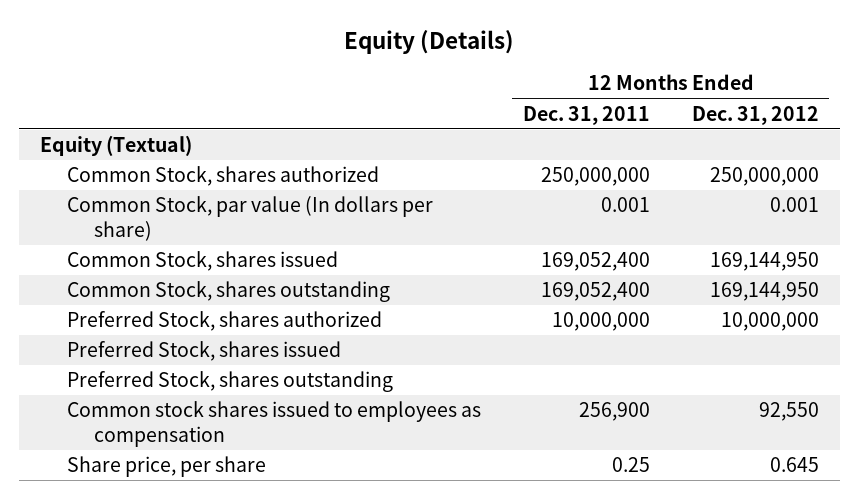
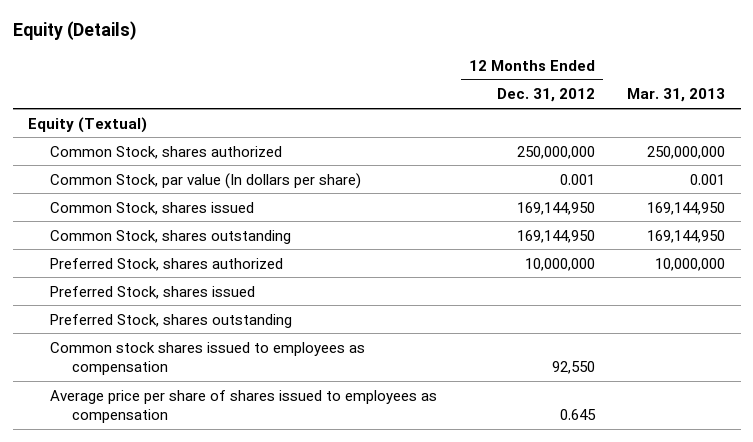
- | 12 Months Ended Dec. 31, 2011 | 12 Months Ended Dec. 31, 2012
+ | 12 Months Ended Dec. 31, 2012 | Mar. 31, 2013
- Share price, per share | 0.25 | 0.645
+ Average price per share of shares issued to employees as compensation | 0.645 |

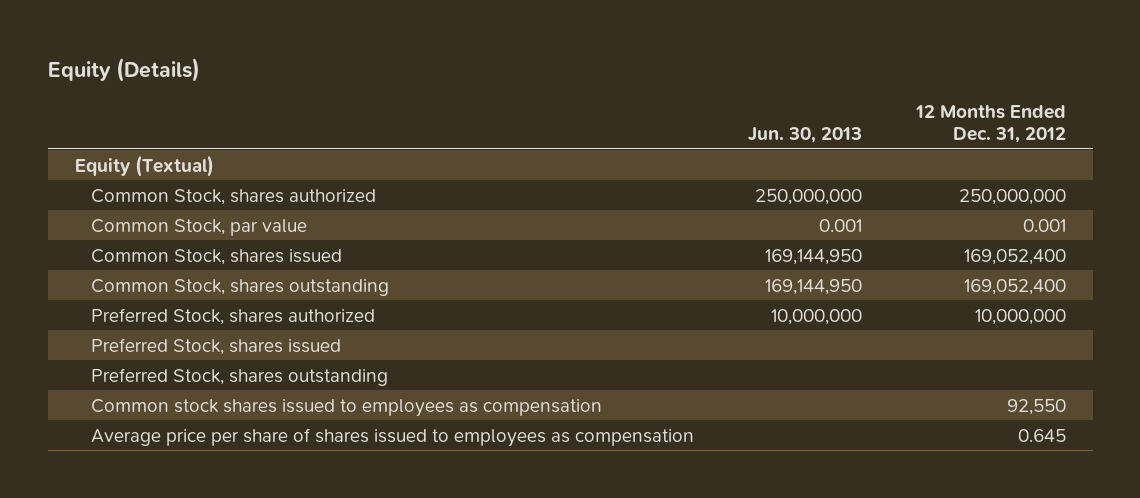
- | 12 Months Ended Dec. 31, 2012 | Mar. 31, 2013
+ | Jun. 30, 2013 | 12 Months Ended Dec. 31, 2012
- Common Stock, par value (In dollars per share) | 0.001 | 0.001
- Common Stock, shares issued | 169,144,950 | 169,144,950
- Common Stock, shares outstanding | 169,144,950 | 169,144,950
+ Common Stock, par value | 0.001 | 0.001
+ Common Stock, shares issued | 169,144,950 | 169,052,400
+ Common Stock, shares outstanding | 169,144,950 | 169,052,400

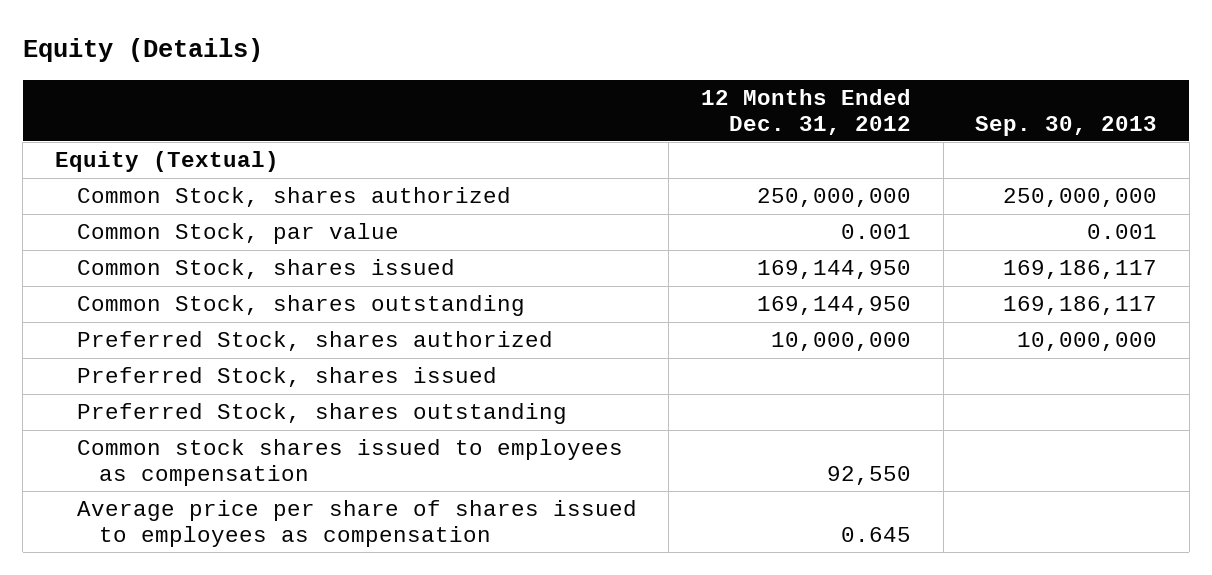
- | Jun. 30, 2013 | 12 Months Ended Dec. 31, 2012
+ | 12 Months Ended Dec. 31, 2012 | Sep. 30, 2013
- Common Stock, shares issued | 169,144,950 | 169,052,400
- Common Stock, shares outstanding | 169,144,950 | 169,052,400
+ Common Stock, shares issued | 169,144,950 | 169,186,117
+ Common Stock, shares outstanding | 169,144,950 | 169,186,117

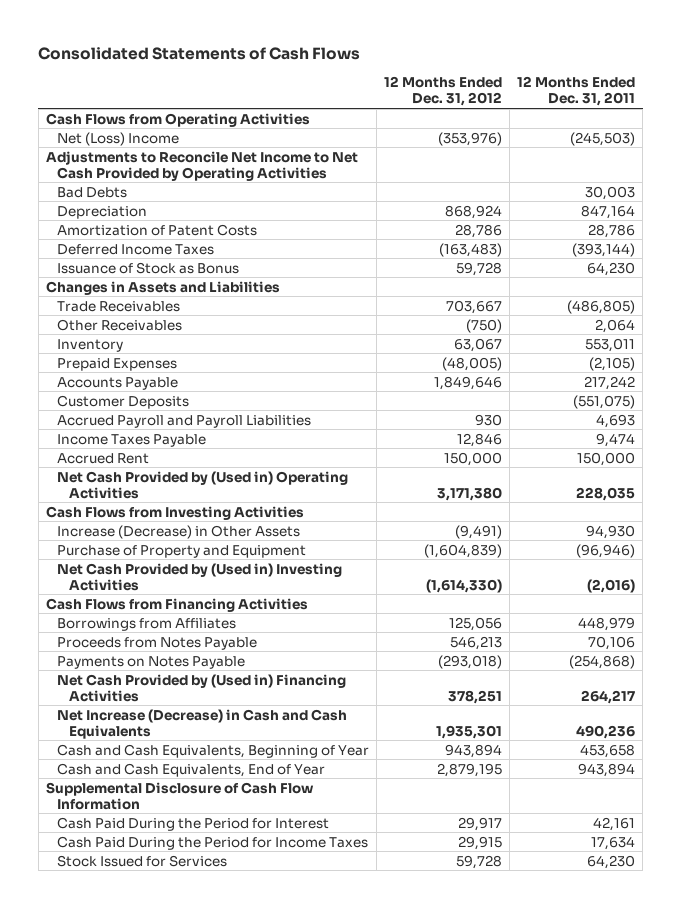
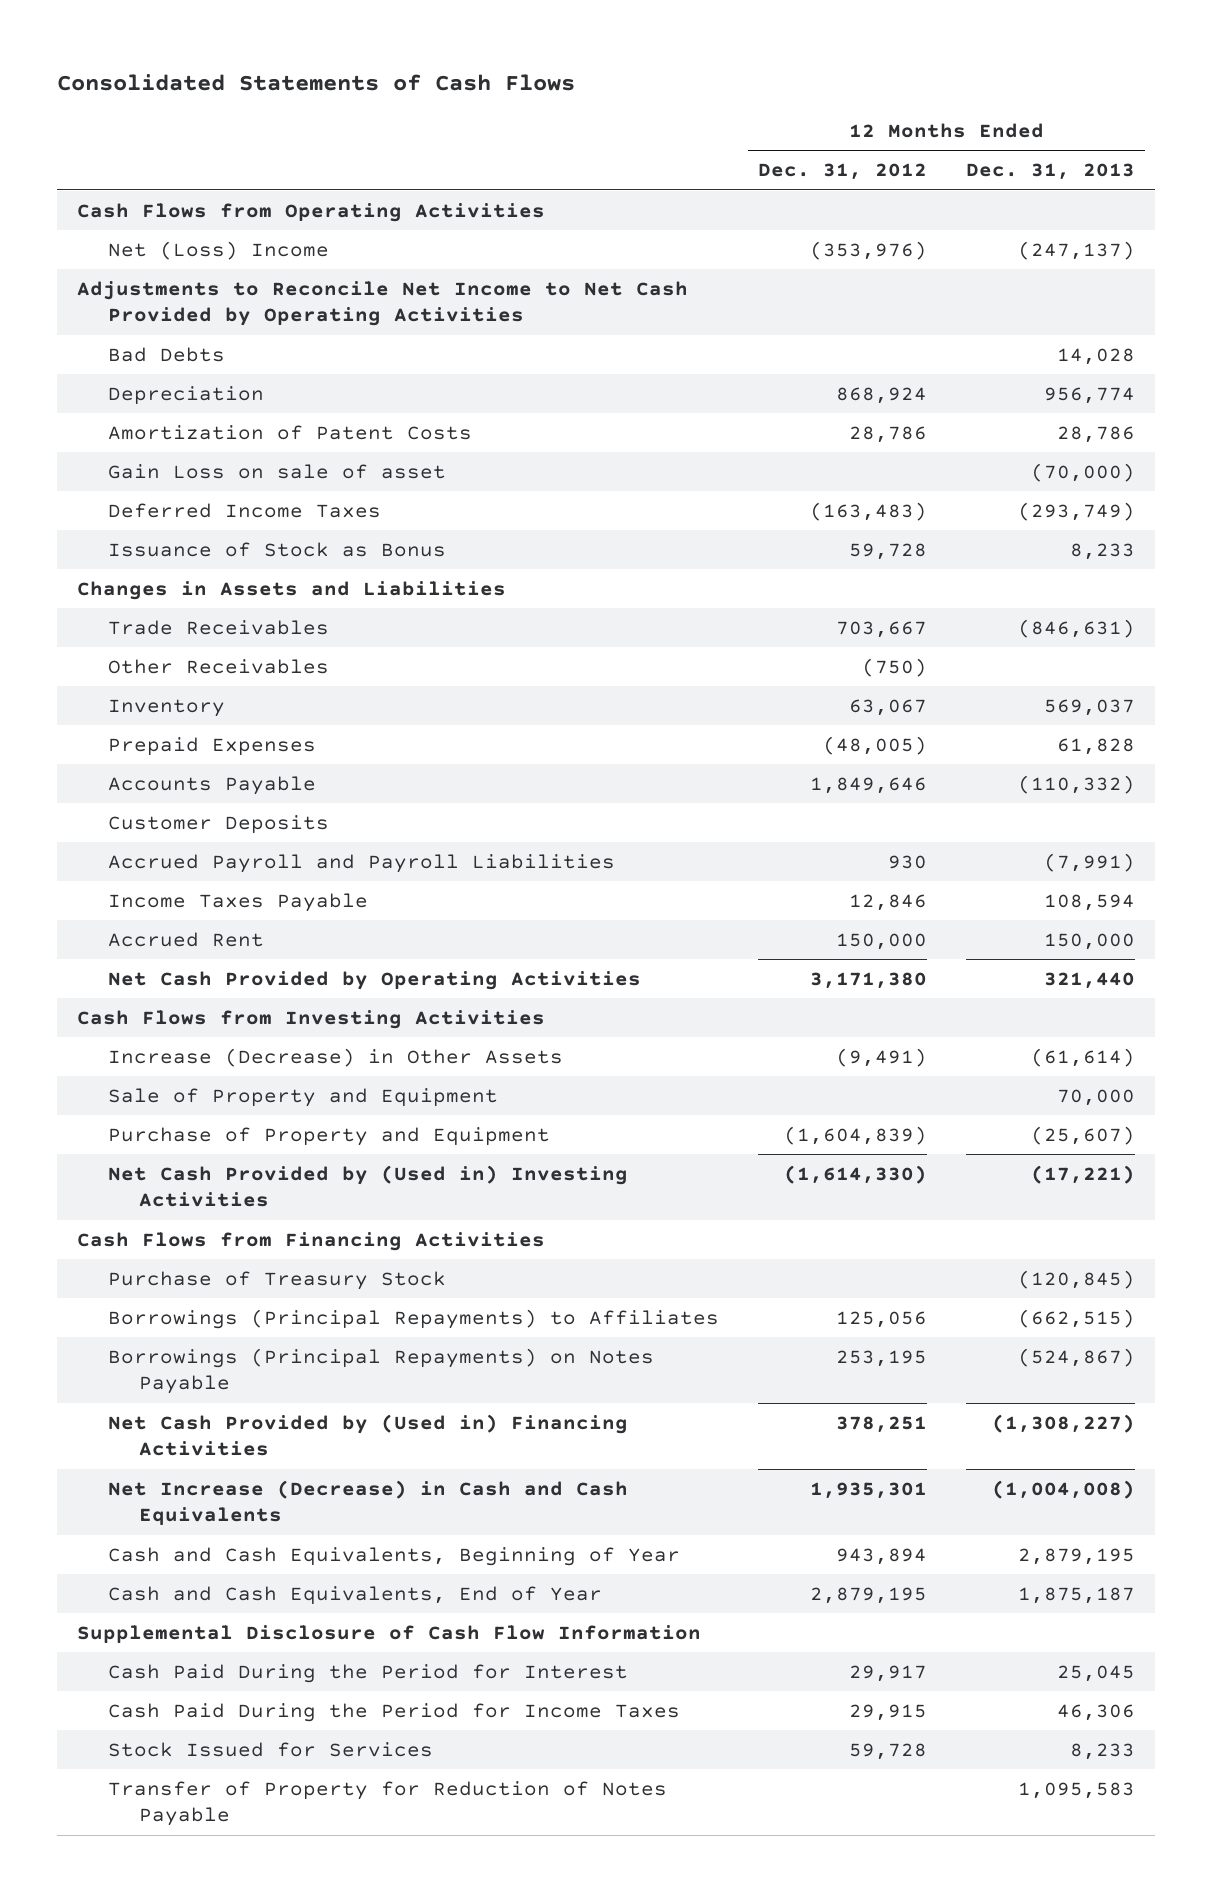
- | 12 Months Ended Dec. 31, 2012 | 12 Months Ended Dec. 31, 2011
+ | 12 Months Ended Dec. 31, 2012 | 12 Months Ended Dec. 31, 2013
+ Gain Loss on sale of asset | | (70,000)
- Net Cash Provided by (Used in) Operating Activities | 3,171,380 | 228,035
+ Net Cash Provided by Operating Activities | 3,171,380 | 321,440
+ Sale of Property and Equipment | | 70,000
- Borrowings from Affiliates | 125,056 | 448,979
- Proceeds from Notes Payable | 546,213 | 70,106
- Payments on Notes Payable | (293,018) | (254,868)
+ Purchase of Treasury Stock | | (120,845)
+ Borrowings (Principal Repayments) to Affiliates | 125,056 | (662,515)
+ Borrowings (Principal Repayments) on Notes Payable | 253,195 | (524,867)
+ Transfer of Property for Reduction of Notes Payable | | 1,095,583

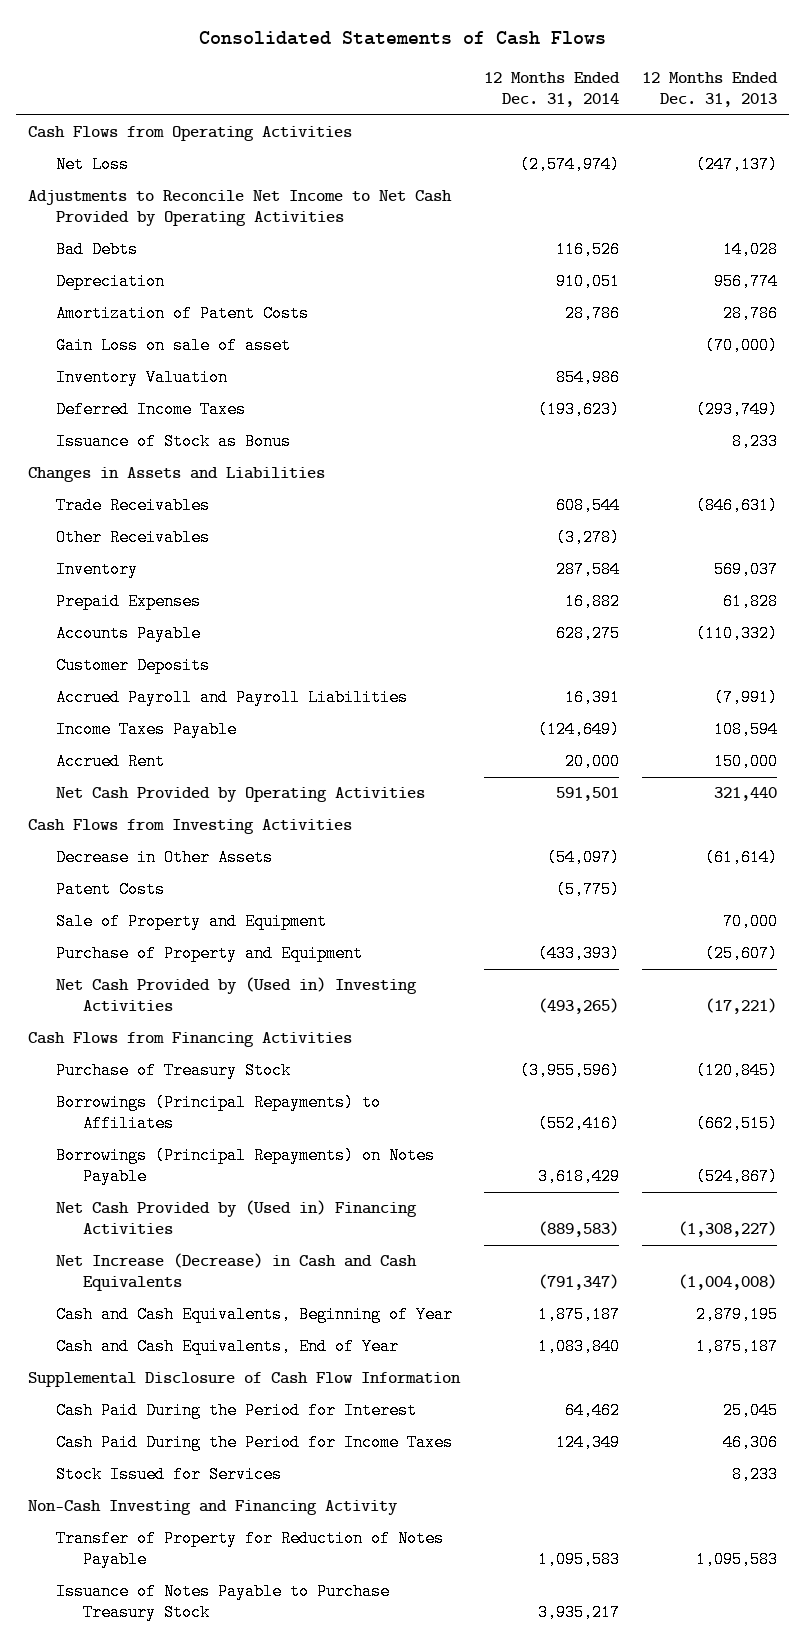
- | 12 Months Ended Dec. 31, 2012 | 12 Months Ended Dec. 31, 2013
+ | 12 Months Ended Dec. 31, 2014 | 12 Months Ended Dec. 31, 2013
- Net (Loss) Income | (353,976) | (247,137)
+ Net Loss | (2,574,974) | (247,137)
+ Inventory Valuation | 854,986 |
- Increase (Decrease) in Other Assets | (9,491) | (61,614)
+ Decrease in Other Assets | (54,097) | (61,614)
+ Patent Costs | (5,775) |
+ Non-Cash Investing and Financing Activity
+ Issuance of Notes Payable to Purchase Treasury Stock | 3,935,217 |

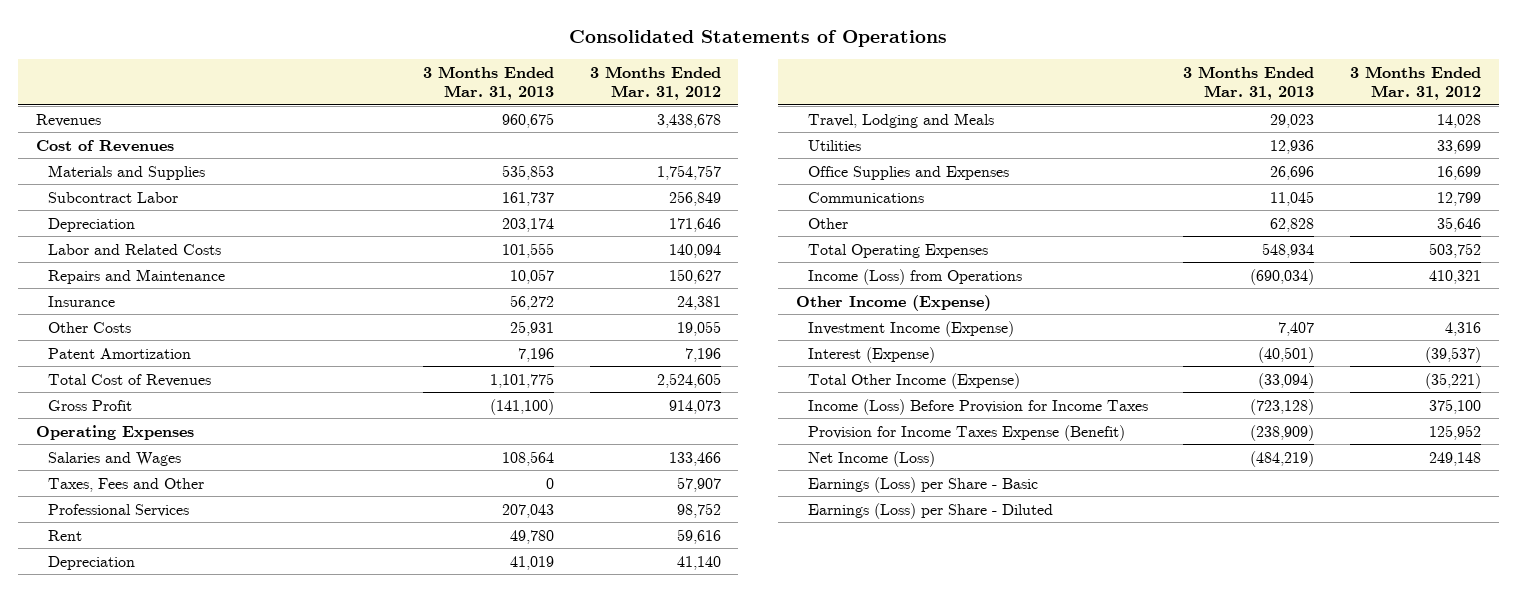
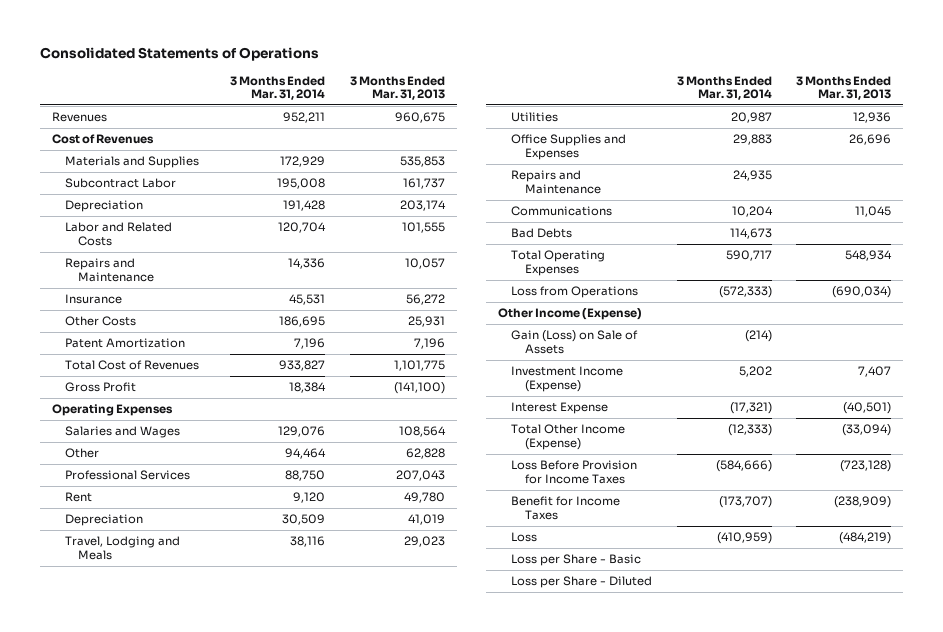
- | 3 Months Ended Mar. 31, 2013 | 3 Months Ended Mar. 31, 2012
+ | 3 Months Ended Mar. 31, 2014 | 3 Months Ended Mar. 31, 2013
- Taxes, Fees and Other | 0 | 57,907
moved up: Other | 94,464 | 62,828
+ Repairs and Maintenance | 24,935 |
+ Bad Debts | 114,673 |
- Income (Loss) from Operations | (690,034) | 410,321
+ Loss from Operations | (572,333) | (690,034)
+ Gain (Loss) on Sale of Assets | (214) |
- Interest (Expense) | (40,501) | (39,537)
+ Interest Expense | (17,321) | (40,501)
- Income (Loss) Before Provision for Income Taxes | (723,128) | 375,100
- Provision for Income Taxes Expense (Benefit) | (238,909) | 125,952
- Net Income (Loss) | (484,219) | 249,148
- Earnings (Loss) per Share - Basic
- Earnings (Loss) per Share - Diluted
+ Loss Before Provision for Income Taxes | (584,666) | (723,128)
+ Benefit for Income Taxes | (173,707) | (238,909)
+ Loss | (410,959) | (484,219)
+ Loss per Share - Basic
+ Loss per Share - Diluted

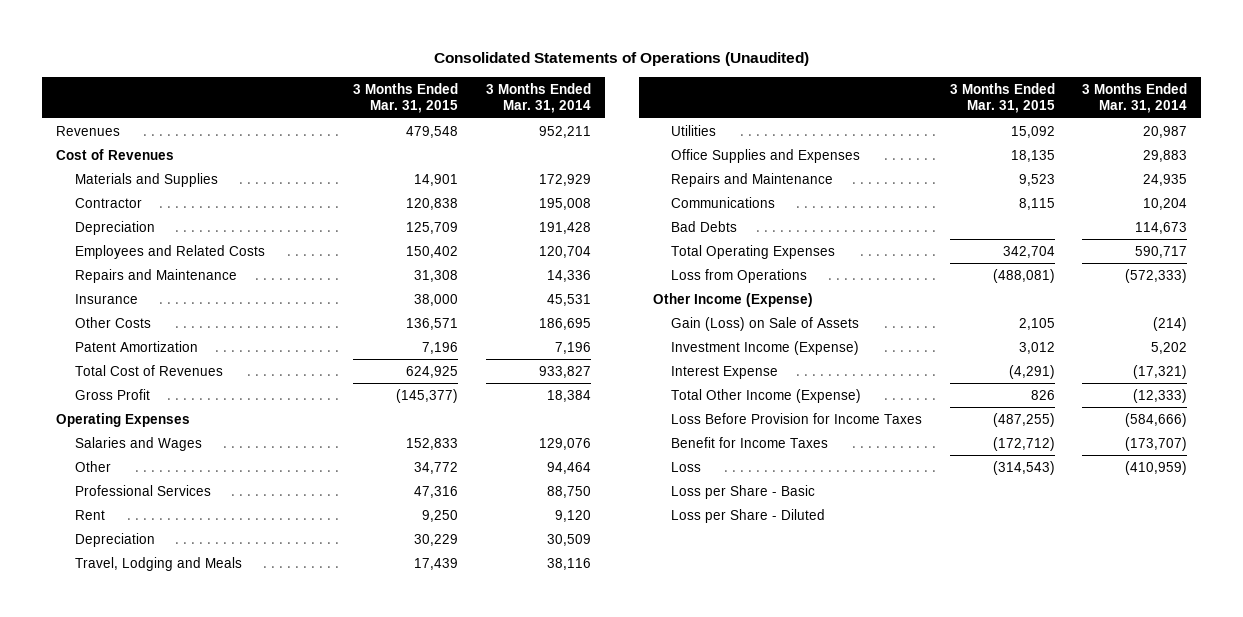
- Consolidated Statements of Operations
+ Consolidated Statements of Operations (Unaudited)
- | 3 Months Ended Mar. 31, 2014 | 3 Months Ended Mar. 31, 2013
+ | 3 Months Ended Mar. 31, 2015 | 3 Months Ended Mar. 31, 2014
- Subcontract Labor | 195,008 | 161,737
+ Contractor | 120,838 | 195,008
- Labor and Related Costs | 120,704 | 101,555
+ Employees and Related Costs | 150,402 | 120,704

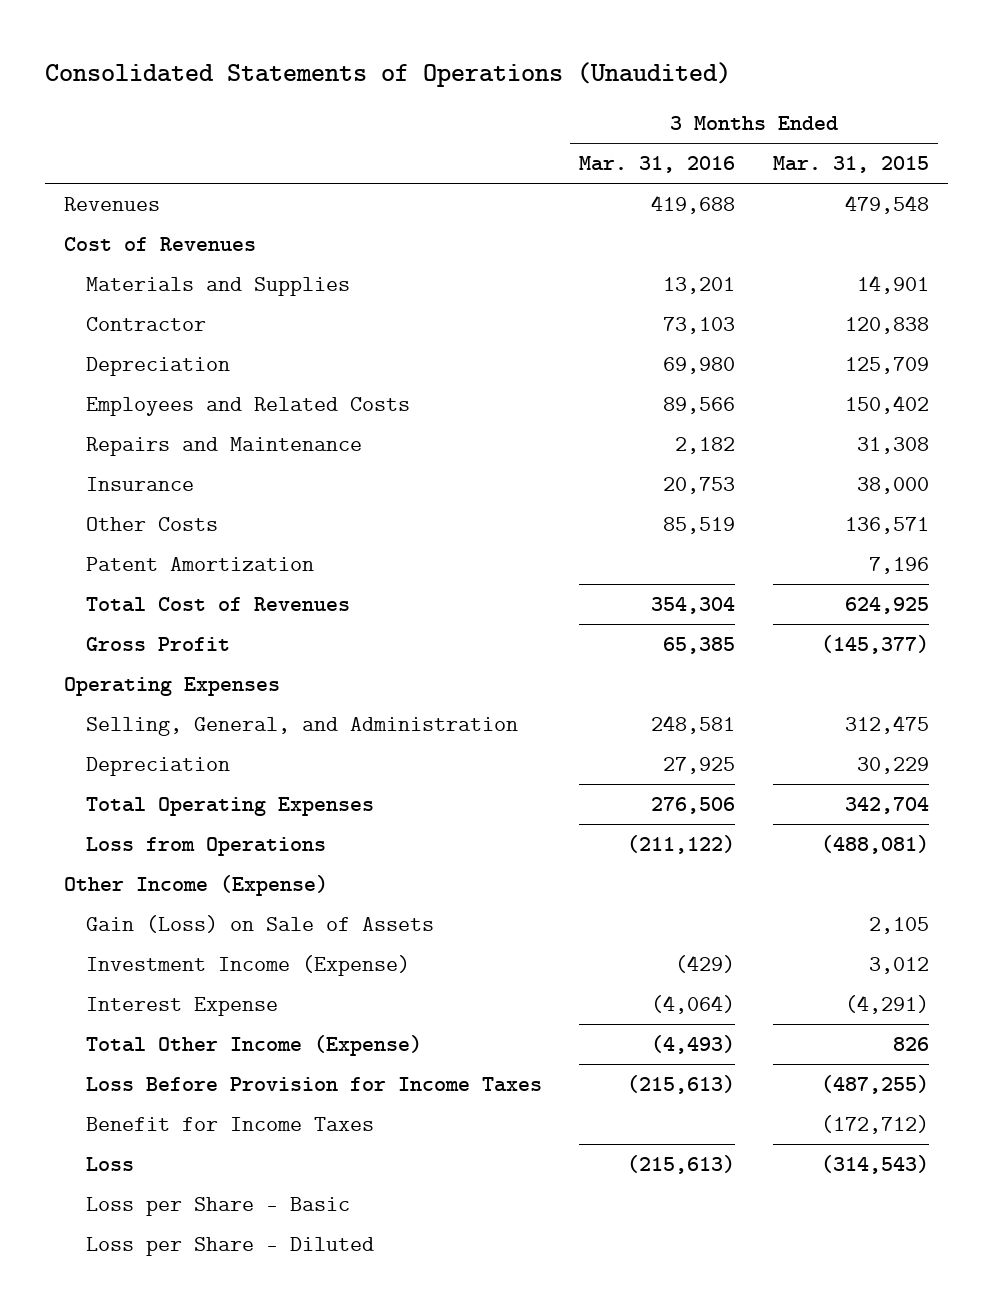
- | 3 Months Ended Mar. 31, 2015 | 3 Months Ended Mar. 31, 2014
+ | 3 Months Ended Mar. 31, 2016 | 3 Months Ended Mar. 31, 2015
- Salaries and Wages | 152,833 | 129,076
- Other | 34,772 | 94,464
- Professional Services | 47,316 | 88,750
- Rent | 9,250 | 9,120
+ Selling, General, and Administration | 248,581 | 312,475
- Travel, Lodging and Meals | 17,439 | 38,116
- Utilities | 15,092 | 20,987
- Office Supplies and Expenses | 18,135 | 29,883
- Repairs and Maintenance | 9,523 | 24,935
- Communications | 8,115 | 10,204
- Bad Debts | | 114,673

